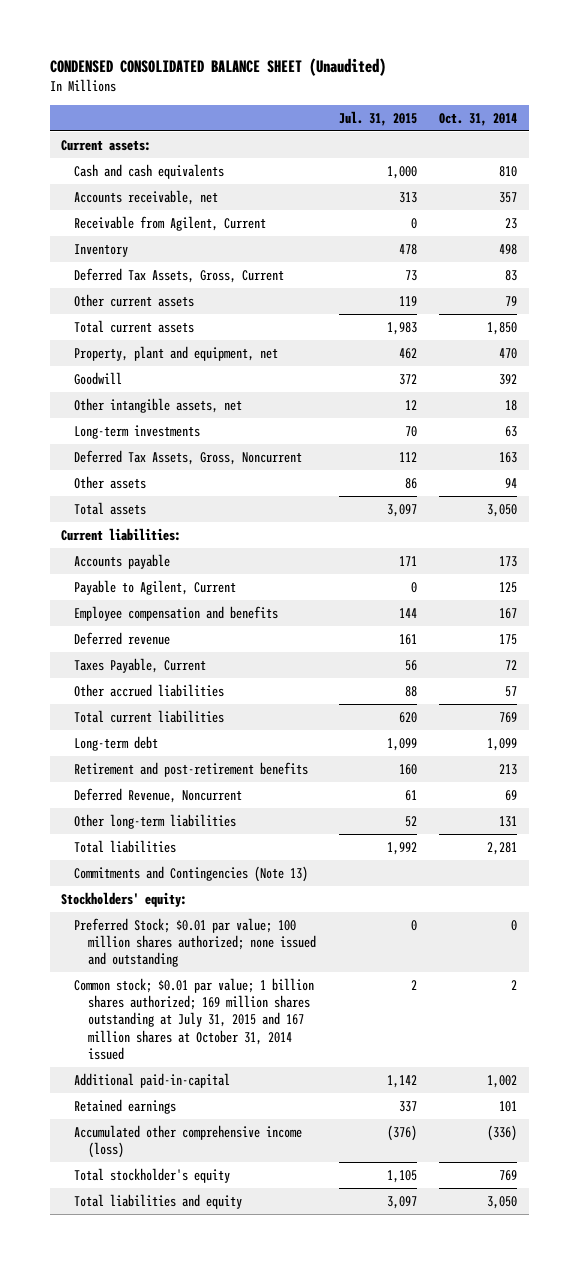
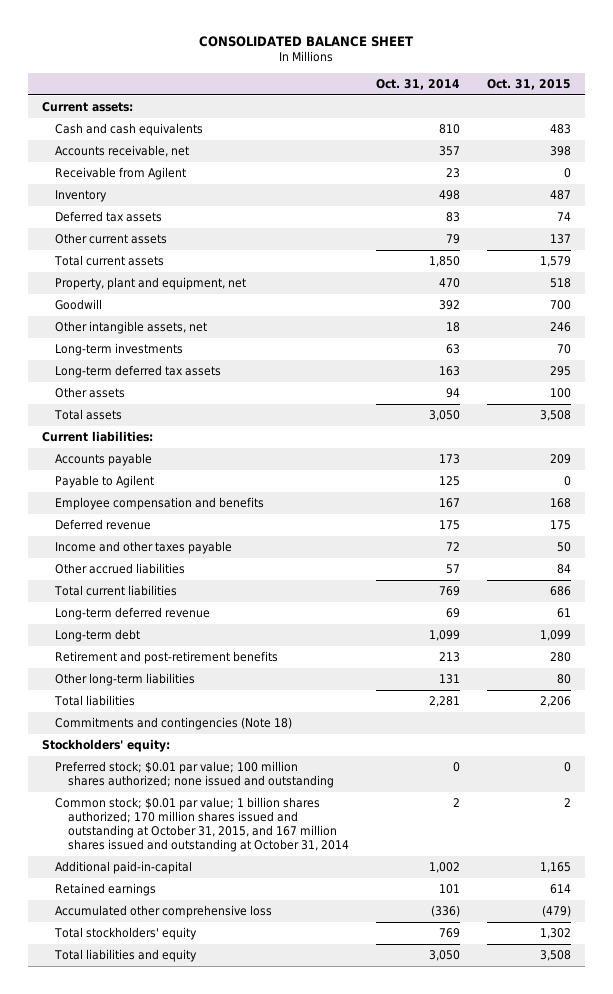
- CONDENSED CONSOLIDATED BALANCE SHEET (Unaudited)
+ CONSOLIDATED BALANCE SHEET
- | Jul. 31, 2015 | Oct. 31, 2014
+ | Oct. 31, 2014 | Oct. 31, 2015
- Receivable from Agilent, Current | 0 | 23
+ Receivable from Agilent | 23 | 0
- Deferred Tax Assets, Gross, Current | 73 | 83
+ Deferred tax assets | 83 | 74
- Deferred Tax Assets, Gross, Noncurrent | 112 | 163
+ Long-term deferred tax assets | 163 | 295
- Payable to Agilent, Current | 0 | 125
+ Payable to Agilent | 125 | 0
- Taxes Payable, Current | 56 | 72
+ Income and other taxes payable | 72 | 50
+ Long-term deferred revenue | 69 | 61
- Deferred Revenue, Noncurrent | 61 | 69
- Commitments and Contingencies (Note 13)
+ Commitments and contingencies (Note 18)
- Preferred Stock; $0.01 par value; 100 million shares authorized; none issued and outstanding | 0 | 0
- Common stock; $0.01 par value; 1 billion shares authorized; 169 million shares outstanding at July 31, 2015 and 167 million shares at October 31, 2014 issued | 2 | 2
+ Preferred stock; $0.01 par value; 100 million shares authorized; none issued and outstanding | 0 | 0
+ Common stock; $0.01 par value; 1 billion shares authorized; 170 million shares issued and outstanding at October 31, 2015, and 167 million shares issued and outstanding at October 31, 2014 | 2 | 2
- Accumulated other comprehensive income (loss) | (376) | (336)
- Total stockholder's equity | 1,105 | 769
+ Accumulated other comprehensive loss | (336) | (479)
+ Total stockholders' equity | 769 | 1,302

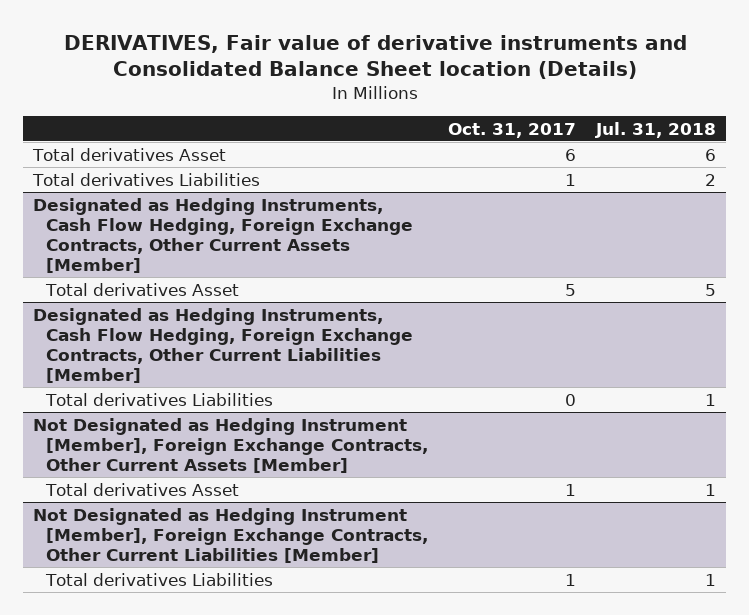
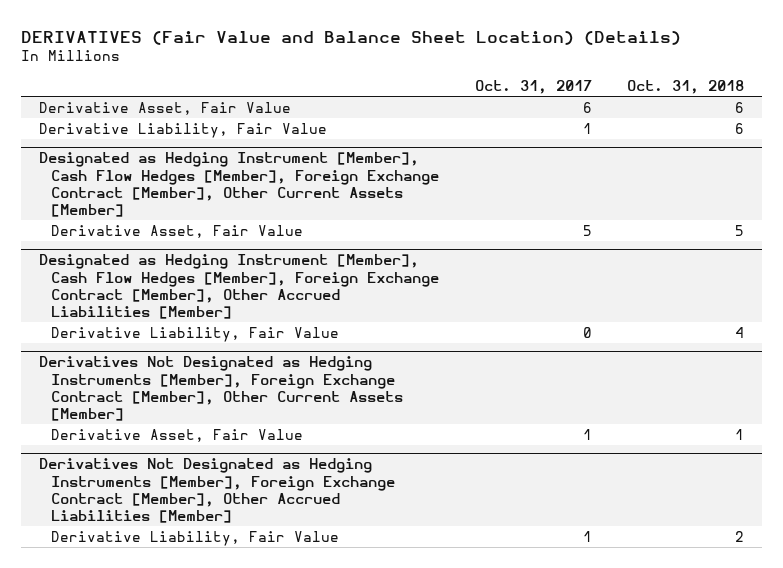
- DERIVATIVES, Fair value of derivative instruments and Consolidated Balance Sheet location (Details)
+ DERIVATIVES (Fair Value and Balance Sheet Location) (Details)
- | Oct. 31, 2017 | Jul. 31, 2018
+ | Oct. 31, 2017 | Oct. 31, 2018
- Total derivatives Asset | 6 | 6
- Total derivatives Liabilities | 1 | 2
- Designated as Hedging Instruments, Cash Flow Hedging, Foreign Exchange Contracts, Other Current Assets [Member]
- Total derivatives Asset | 5 | 5
- Designated as Hedging Instruments, Cash Flow Hedging, Foreign Exchange Contracts, Other Current Liabilities [Member]
- Total derivatives Liabilities | 0 | 1
- Not Designated as Hedging Instrument [Member], Foreign Exchange Contracts, Other Current Assets [Member]
- Total derivatives Asset | 1 | 1
- Not Designated as Hedging Instrument [Member], Foreign Exchange Contracts, Other Current Liabilities [Member]
- Total derivatives Liabilities | 1 | 1
+ Derivative Asset, Fair Value | 6 | 6
+ Derivative Liability, Fair Value | 1 | 6
+ Designated as Hedging Instrument [Member], Cash Flow Hedges [Member], Foreign Exchange Contract [Member], Other Current Assets [Member]
+ Derivative Asset, Fair Value | 5 | 5
+ Designated as Hedging Instrument [Member], Cash Flow Hedges [Member], Foreign Exchange Contract [Member], Other Accrued Liabilities [Member]
+ Derivative Liability, Fair Value | 0 | 4
+ Derivatives Not Designated as Hedging Instruments [Member], Foreign Exchange Contract [Member], Other Current Assets [Member]
+ Derivative Asset, Fair Value | 1 | 1
+ Derivatives Not Designated as Hedging Instruments [Member], Foreign Exchange Contract [Member], Other Accrued Liabilities [Member]
+ Derivative Liability, Fair Value | 1 | 2

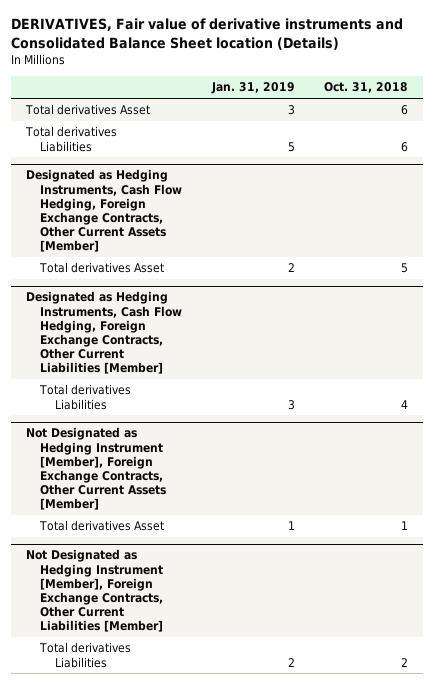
- DERIVATIVES (Fair Value and Balance Sheet Location) (Details)
+ DERIVATIVES, Fair value of derivative instruments and Consolidated Balance Sheet location (Details)
- | Oct. 31, 2017 | Oct. 31, 2018
+ | Jan. 31, 2019 | Oct. 31, 2018
- Derivative Asset, Fair Value | 6 | 6
- Derivative Liability, Fair Value | 1 | 6
- Designated as Hedging Instrument [Member], Cash Flow Hedges [Member], Foreign Exchange Contract [Member], Other Current Assets [Member]
- Derivative Asset, Fair Value | 5 | 5
- Designated as Hedging Instrument [Member], Cash Flow Hedges [Member], Foreign Exchange Contract [Member], Other Accrued Liabilities [Member]
- Derivative Liability, Fair Value | 0 | 4
- Derivatives Not Designated as Hedging Instruments [Member], Foreign Exchange Contract [Member], Other Current Assets [Member]
- Derivative Asset, Fair Value | 1 | 1
- Derivatives Not Designated as Hedging Instruments [Member], Foreign Exchange Contract [Member], Other Accrued Liabilities [Member]
- Derivative Liability, Fair Value | 1 | 2
+ Total derivatives Asset | 3 | 6
+ Total derivatives Liabilities | 5 | 6
+ Designated as Hedging Instruments, Cash Flow Hedging, Foreign Exchange Contracts, Other Current Assets [Member]
+ Total derivatives Asset | 2 | 5
+ Designated as Hedging Instruments, Cash Flow Hedging, Foreign Exchange Contracts, Other Current Liabilities [Member]
+ Total derivatives Liabilities | 3 | 4
+ Not Designated as Hedging Instrument [Member], Foreign Exchange Contracts, Other Current Assets [Member]
+ Total derivatives Asset | 1 | 1
+ Not Designated as Hedging Instrument [Member], Foreign Exchange Contracts, Other Current Liabilities [Member]
+ Total derivatives Liabilities | 2 | 2

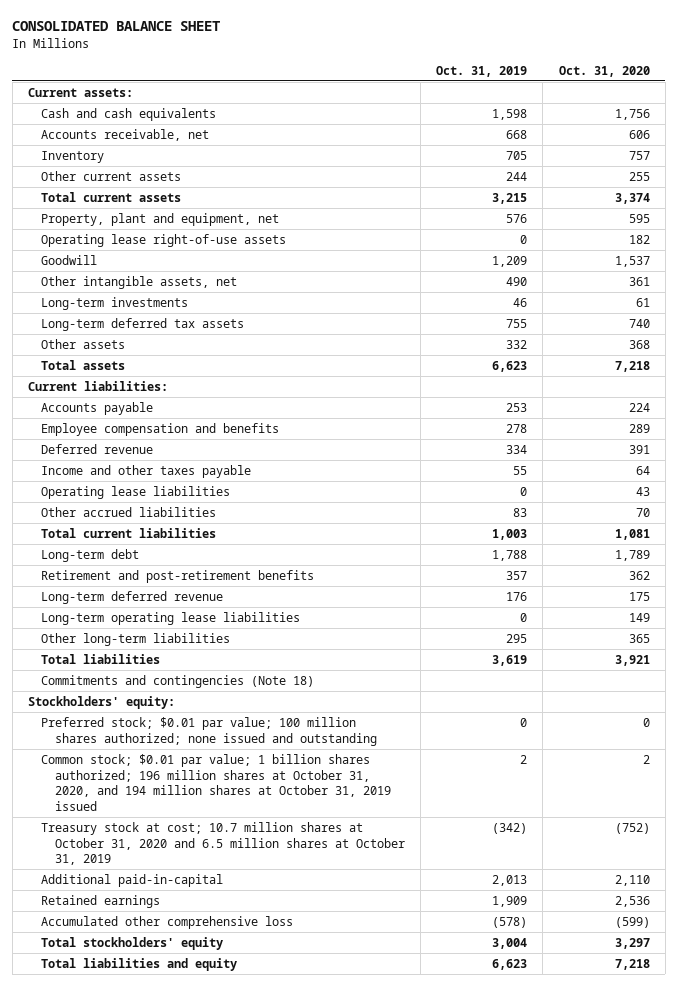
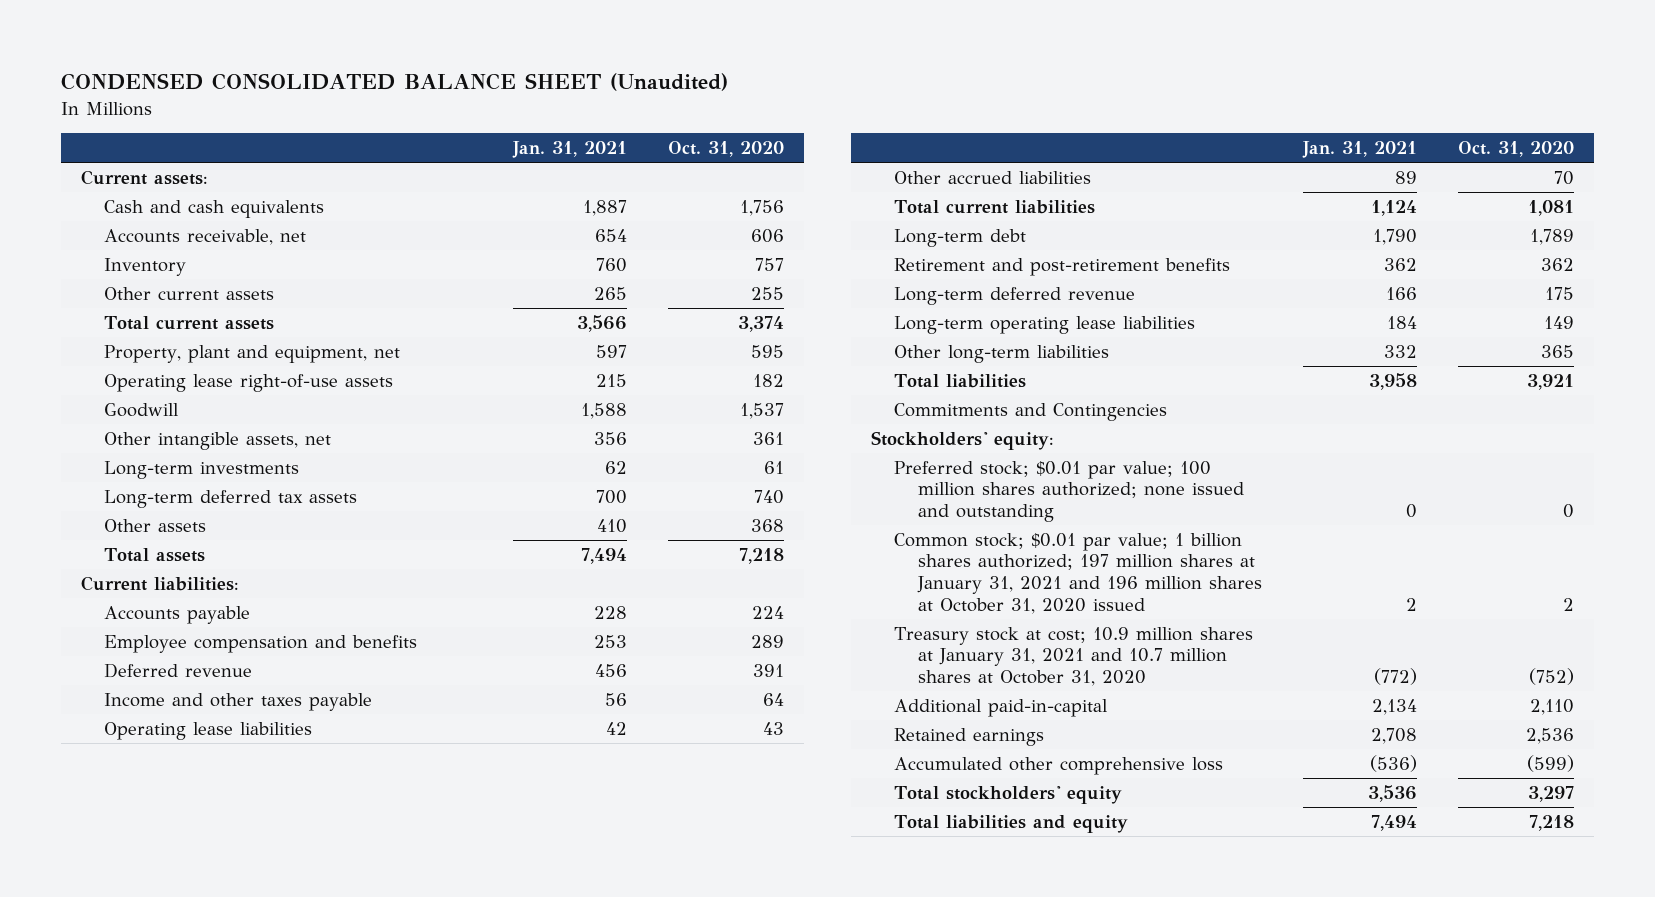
- CONSOLIDATED BALANCE SHEET
+ CONDENSED CONSOLIDATED BALANCE SHEET (Unaudited)
- | Oct. 31, 2019 | Oct. 31, 2020
+ | Jan. 31, 2021 | Oct. 31, 2020
- Commitments and contingencies (Note 18)
+ Commitments and Contingencies
- Common stock; $0.01 par value; 1 billion shares authorized; 196 million shares at October 31, 2020, and 194 million shares at October 31, 2019 issued | 2 | 2
- Treasury stock at cost; 10.7 million shares at October 31, 2020 and 6.5 million shares at October 31, 2019 | (342) | (752)
+ Common stock; $0.01 par value; 1 billion shares authorized; 197 million shares at January 31, 2021 and 196 million shares at October 31, 2020 issued | 2 | 2
+ Treasury stock at cost; 10.9 million shares at January 31, 2021 and 10.7 million shares at October 31, 2020 | (772) | (752)

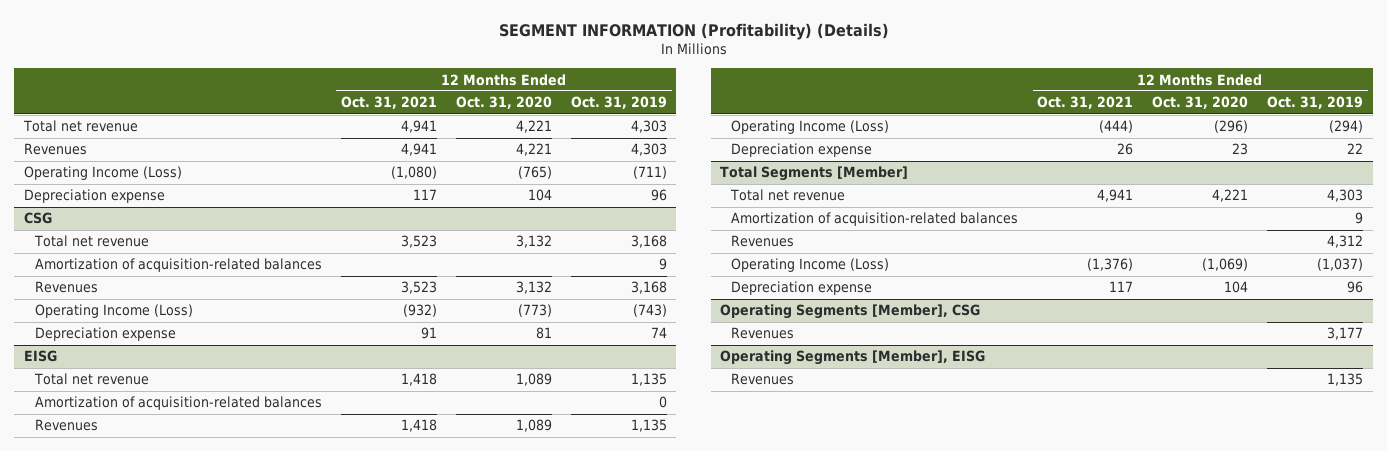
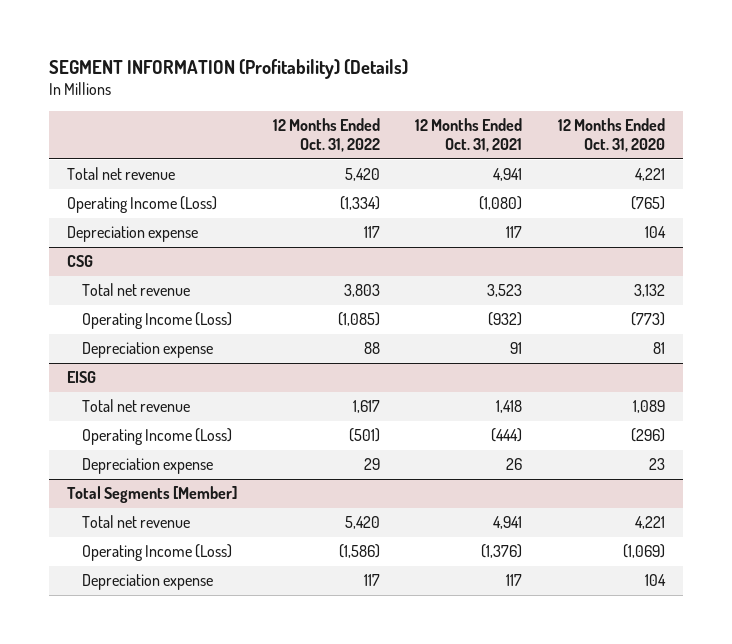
- | 12 Months Ended Oct. 31, 2021 | 12 Months Ended Oct. 31, 2020 | 12 Months Ended Oct. 31, 2019
+ | 12 Months Ended Oct. 31, 2022 | 12 Months Ended Oct. 31, 2021 | 12 Months Ended Oct. 31, 2020
- Revenues | 4,941 | 4,221 | 4,303
@ CSG
- Amortization of acquisition-related balances | | | 9
- Revenues | 3,523 | 3,132 | 3,168
@ EISG
- Amortization of acquisition-related balances | | | 0
- Revenues | 1,418 | 1,089 | 1,135
@ Total Segments [Member]
- Amortization of acquisition-related balances | | | 9
- Revenues | | | 4,312
- Operating Segments [Member], CSG
- Revenues | | | 3,177
- Operating Segments [Member], EISG
- Revenues | | | 1,135

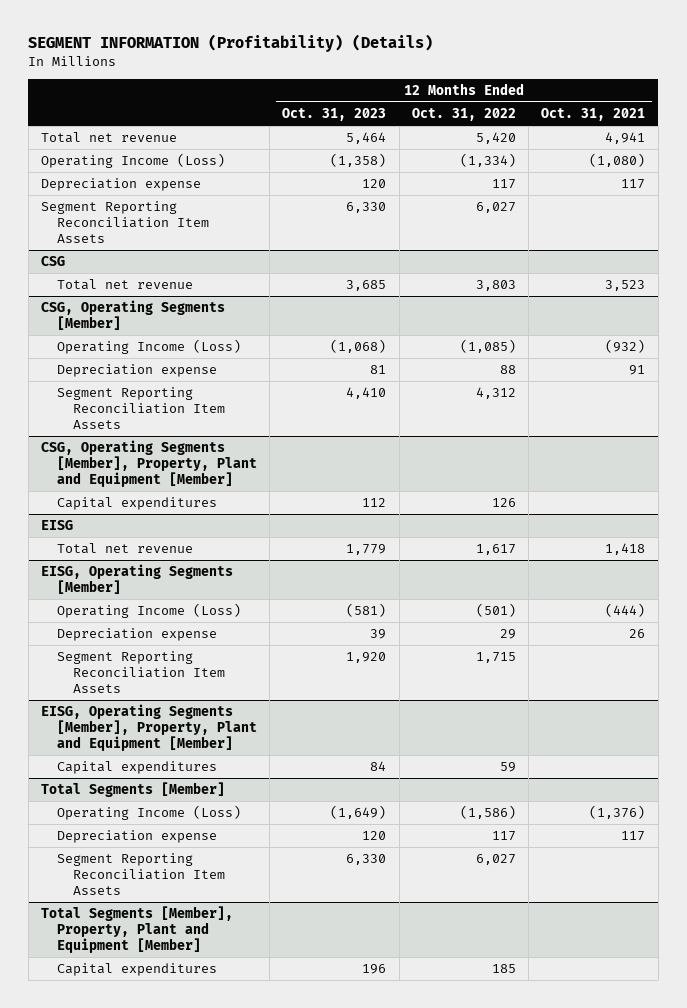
- | 12 Months Ended Oct. 31, 2022 | 12 Months Ended Oct. 31, 2021 | 12 Months Ended Oct. 31, 2020
+ | 12 Months Ended Oct. 31, 2023 | 12 Months Ended Oct. 31, 2022 | 12 Months Ended Oct. 31, 2021
+ Segment Reporting Reconciliation Item Assets | 6,330 | 6,027 |
+ CSG, Operating Segments [Member]
+ Segment Reporting Reconciliation Item Assets | 4,410 | 4,312 |
+ CSG, Operating Segments [Member], Property, Plant and Equipment [Member]
+ Capital expenditures | 112 | 126 |
+ EISG, Operating Segments [Member]
+ Segment Reporting Reconciliation Item Assets | 1,920 | 1,715 |
+ EISG, Operating Segments [Member], Property, Plant and Equipment [Member]
+ Capital expenditures | 84 | 59 |
@ Total Segments [Member]
- Total net revenue | 5,420 | 4,941 | 4,221
+ Segment Reporting Reconciliation Item Assets | 6,330 | 6,027 |
+ Total Segments [Member], Property, Plant and Equipment [Member]
+ Capital expenditures | 196 | 185 |

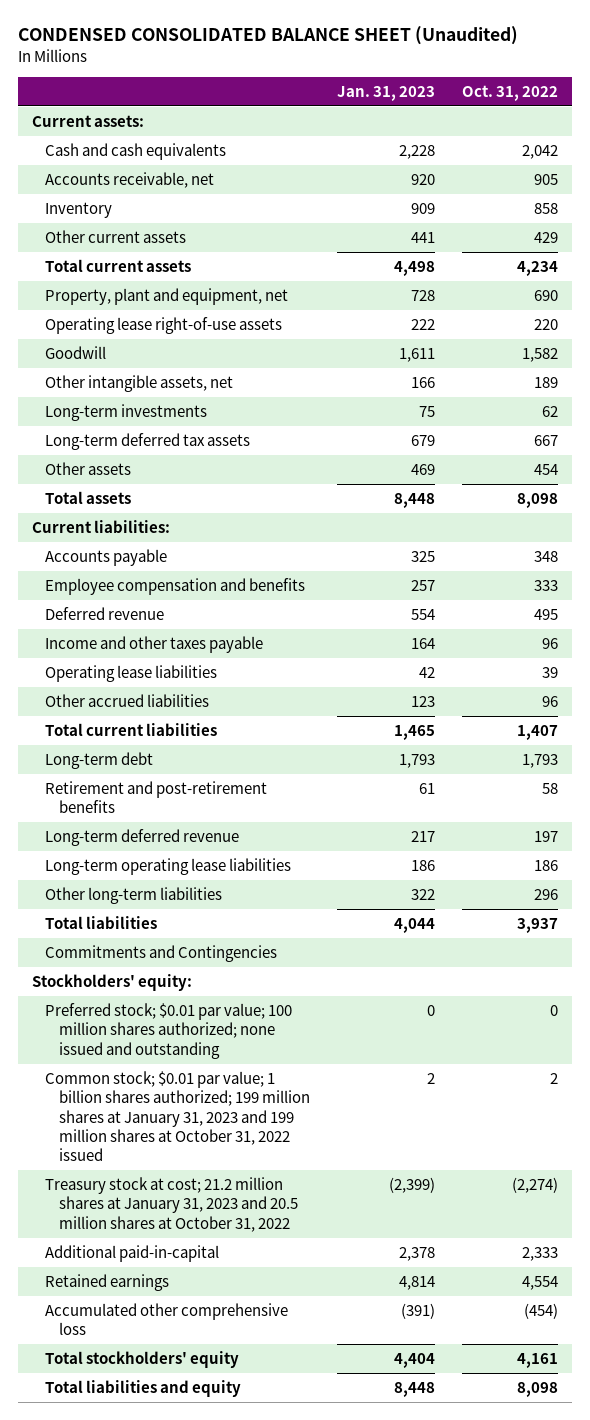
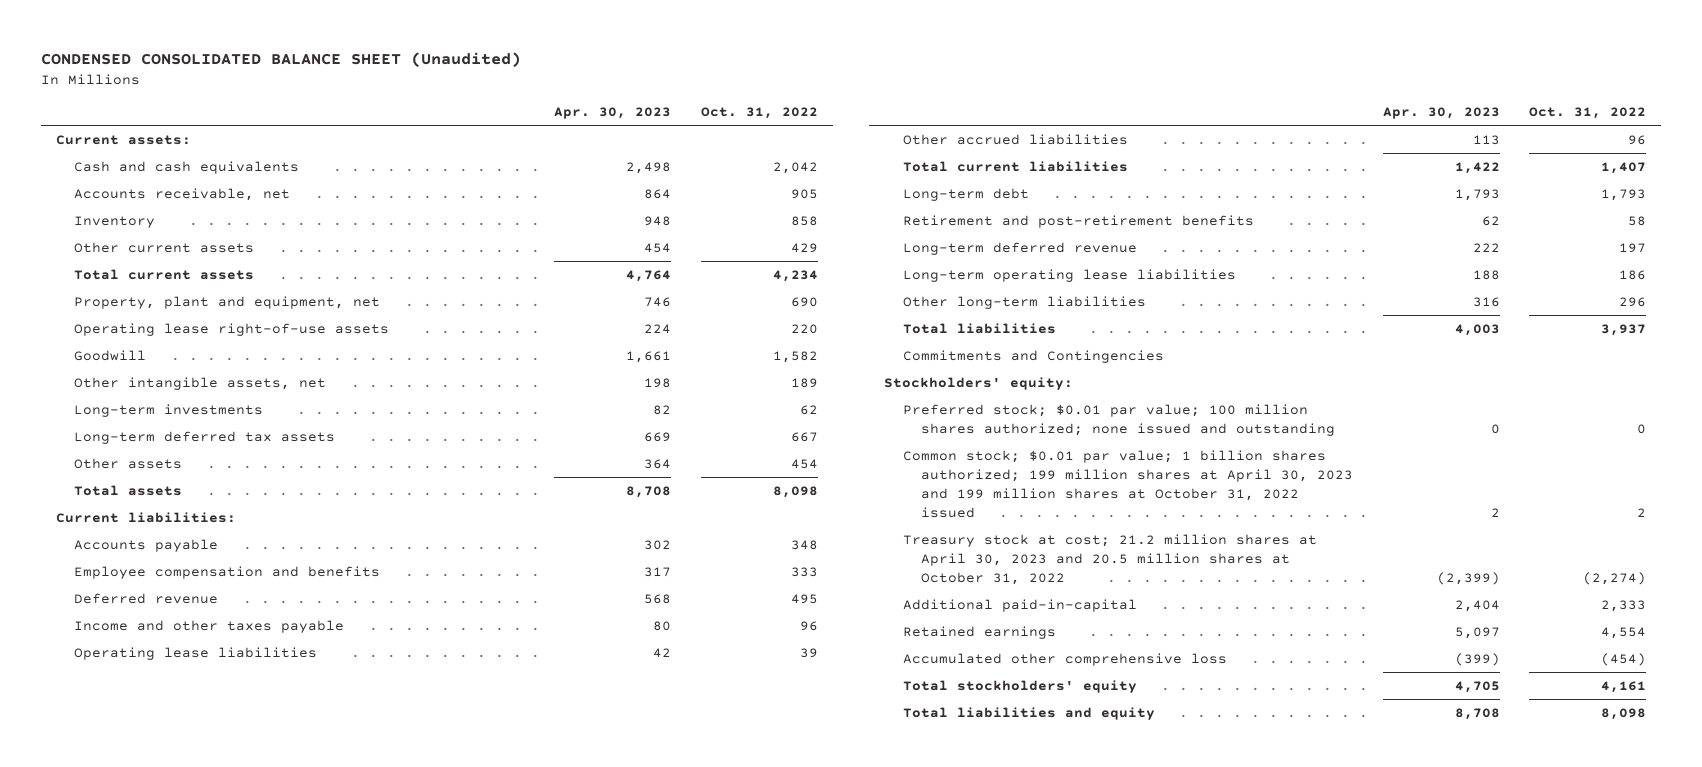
- | Jan. 31, 2023 | Oct. 31, 2022
+ | Apr. 30, 2023 | Oct. 31, 2022
- Common stock; $0.01 par value; 1 billion shares authorized; 199 million shares at January 31, 2023 and 199 million shares at October 31, 2022 issued | 2 | 2
- Treasury stock at cost; 21.2 million shares at January 31, 2023 and 20.5 million shares at October 31, 2022 | (2,399) | (2,274)
+ Common stock; $0.01 par value; 1 billion shares authorized; 199 million shares at April 30, 2023 and 199 million shares at October 31, 2022 issued | 2 | 2
+ Treasury stock at cost; 21.2 million shares at April 30, 2023 and 20.5 million shares at October 31, 2022 | (2,399) | (2,274)

